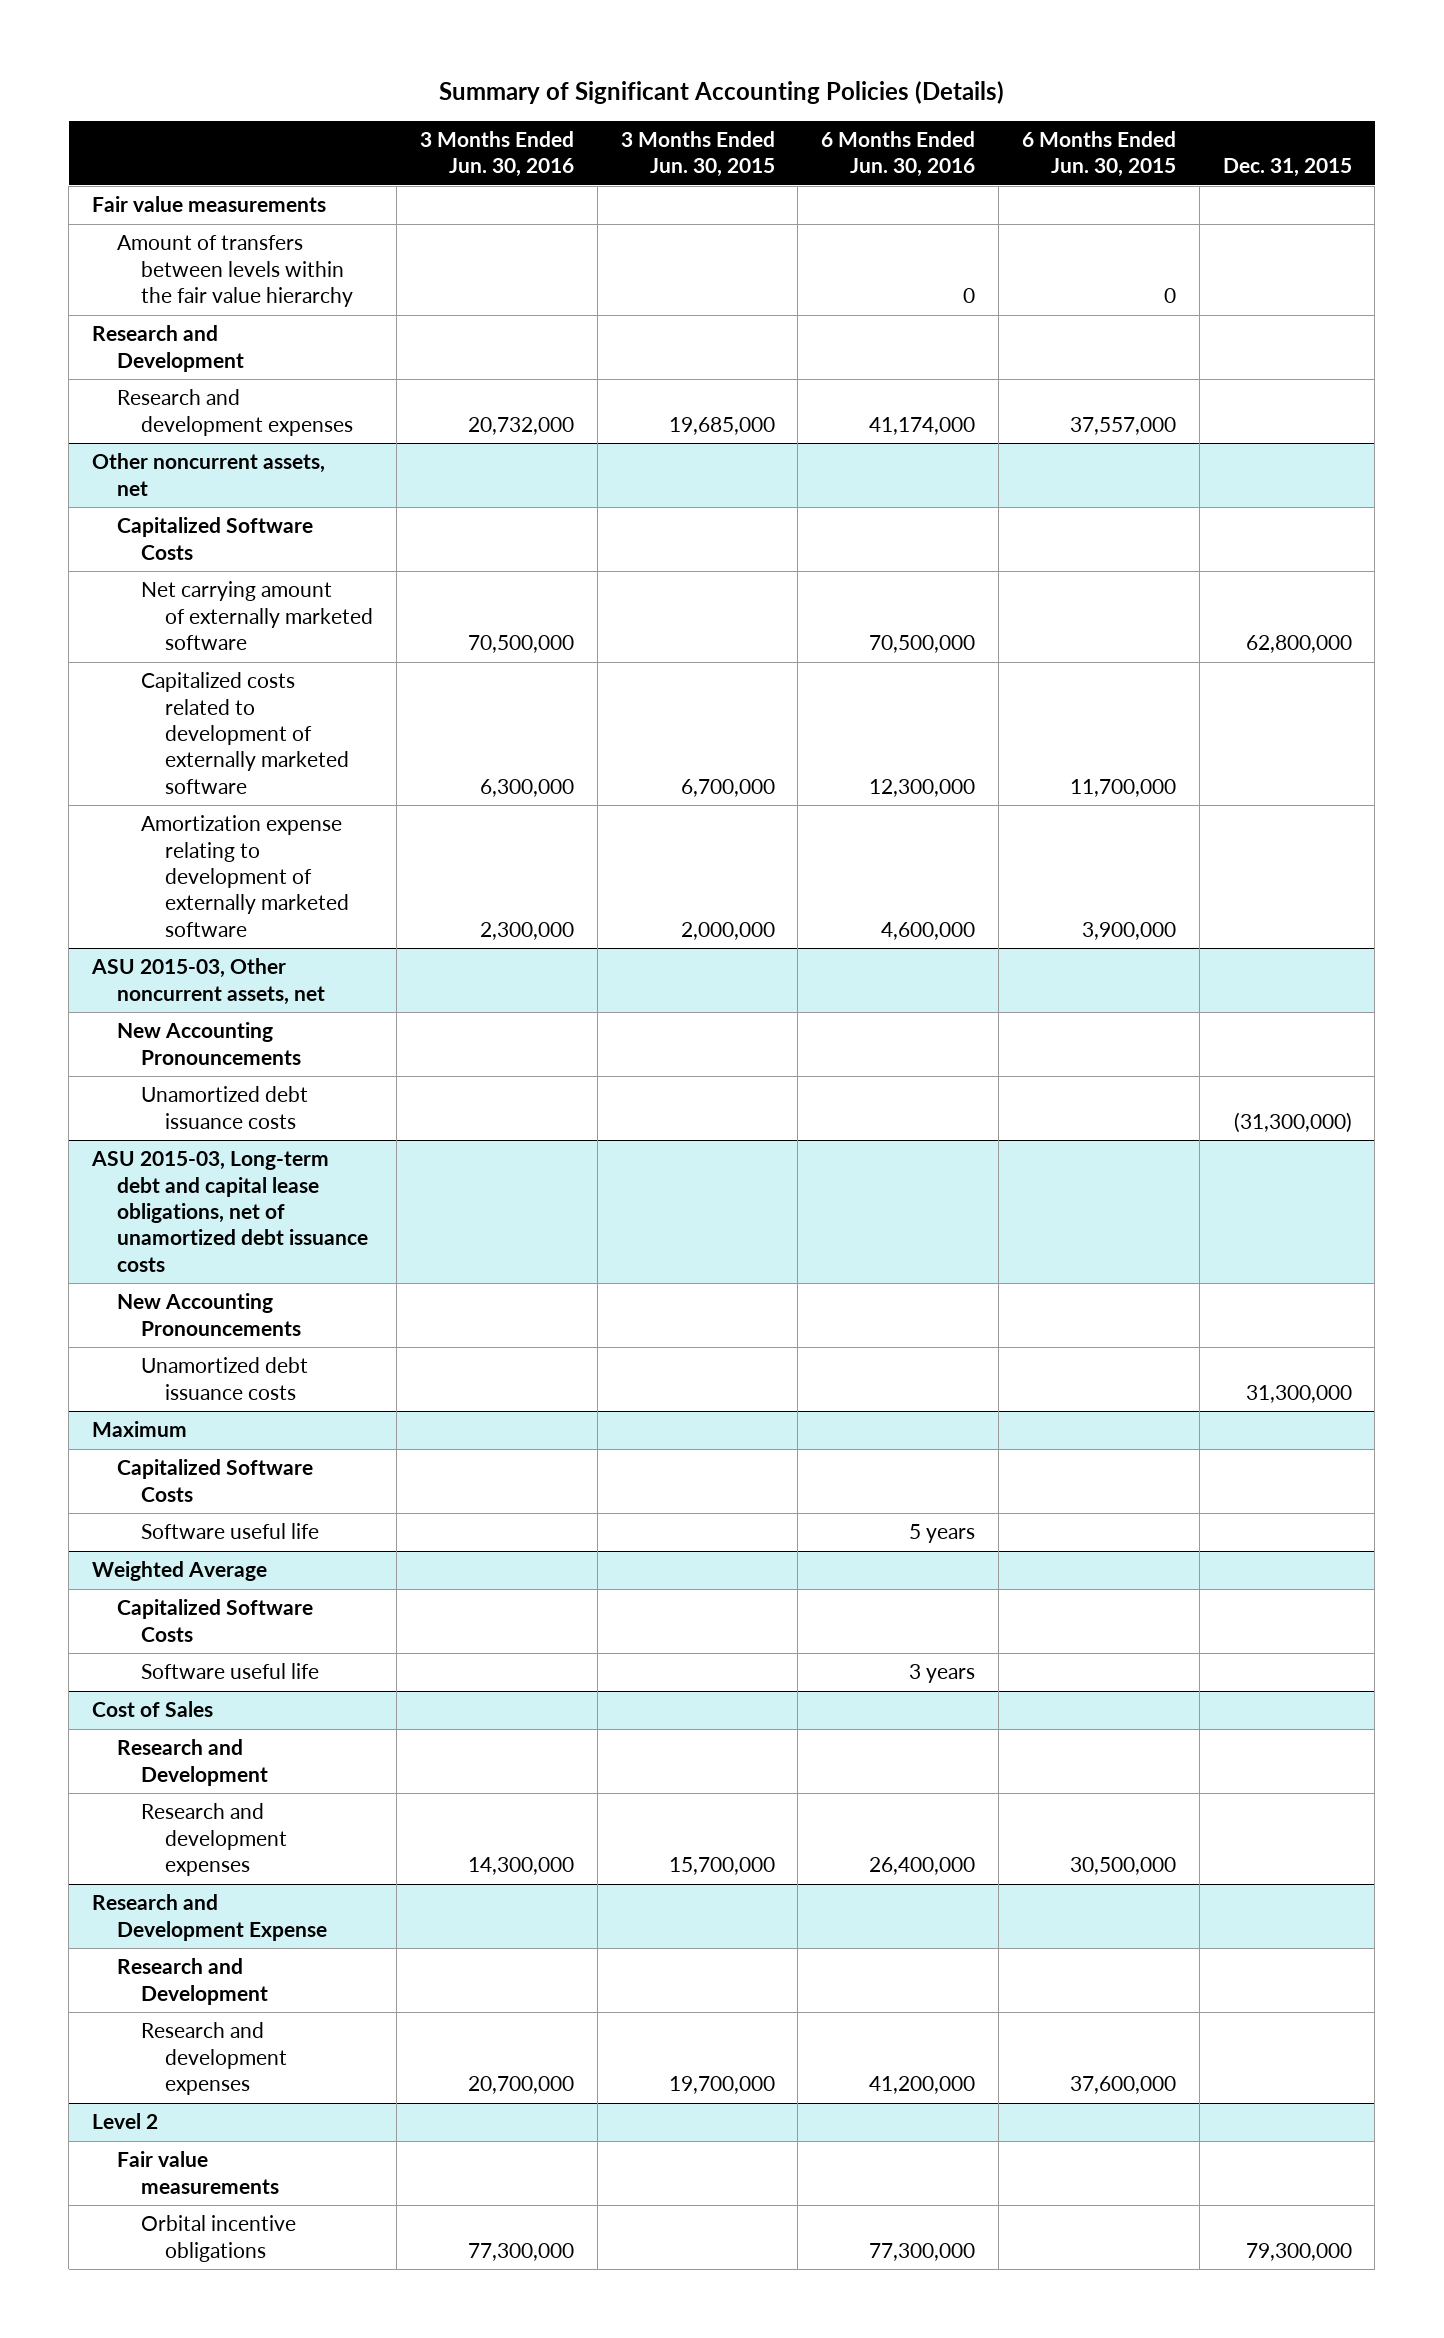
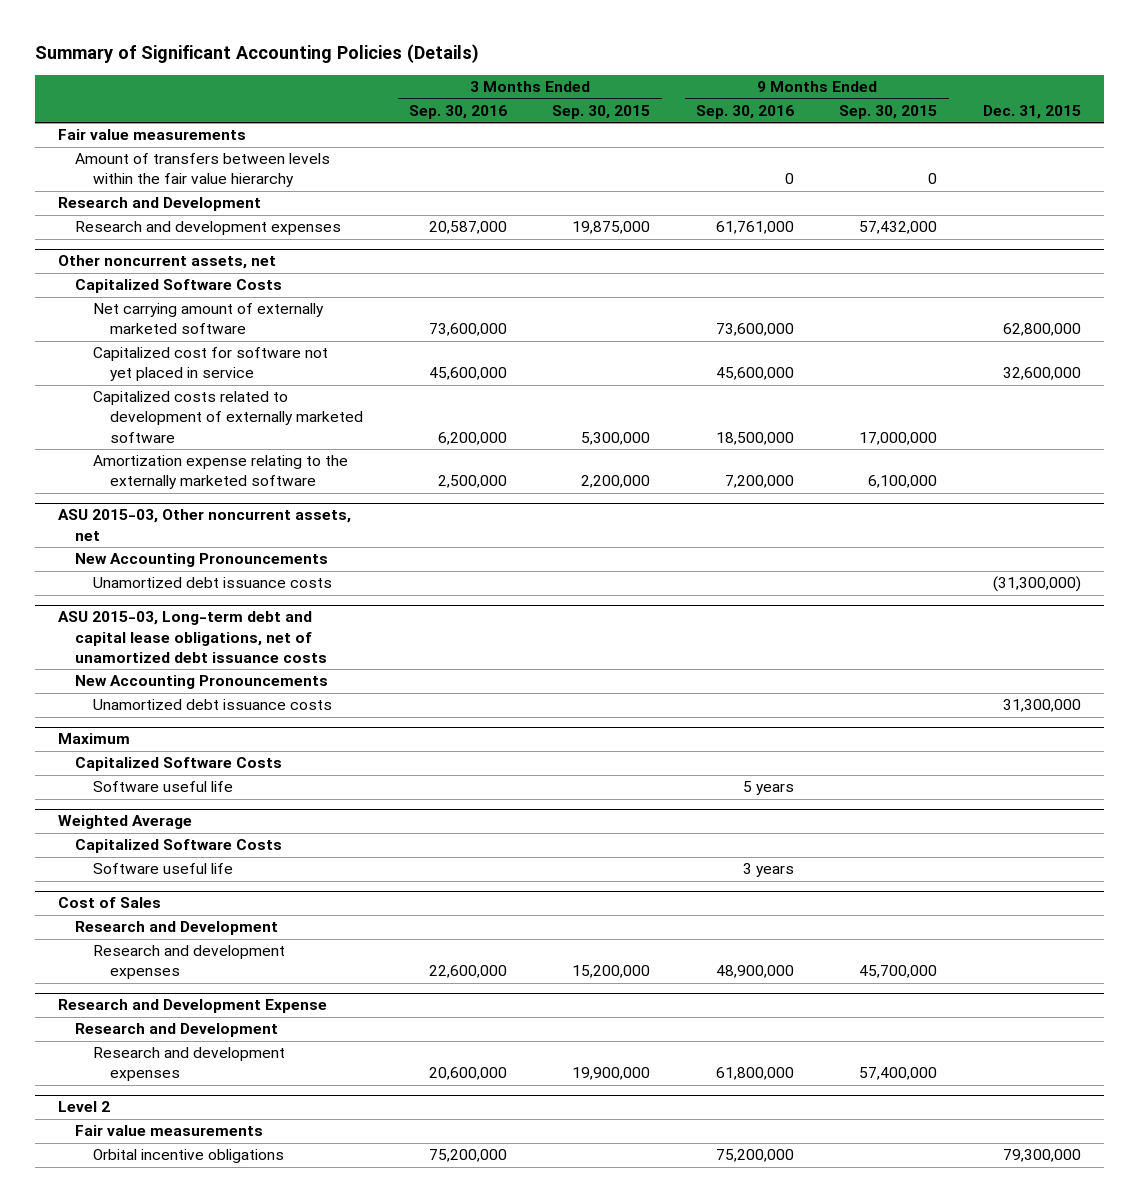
- | 3 Months Ended Jun. 30, 2016 | 3 Months Ended Jun. 30, 2015 | 6 Months Ended Jun. 30, 2016 | 6 Months Ended Jun. 30, 2015 | Dec. 31, 2015
+ | 3 Months Ended Sep. 30, 2016 | 3 Months Ended Sep. 30, 2015 | 9 Months Ended Sep. 30, 2016 | 9 Months Ended Sep. 30, 2015 | Dec. 31, 2015
@ Other noncurrent assets, net
+ Capitalized cost for software not yet placed in service | 45,600,000 | | 45,600,000 | | 32,600,000
- Amortization expense relating to development of externally marketed software | 2,300,000 | 2,000,000 | 4,600,000 | 3,900,000 |
+ Amortization expense relating to the externally marketed software | 2,500,000 | 2,200,000 | 7,200,000 | 6,100,000 |

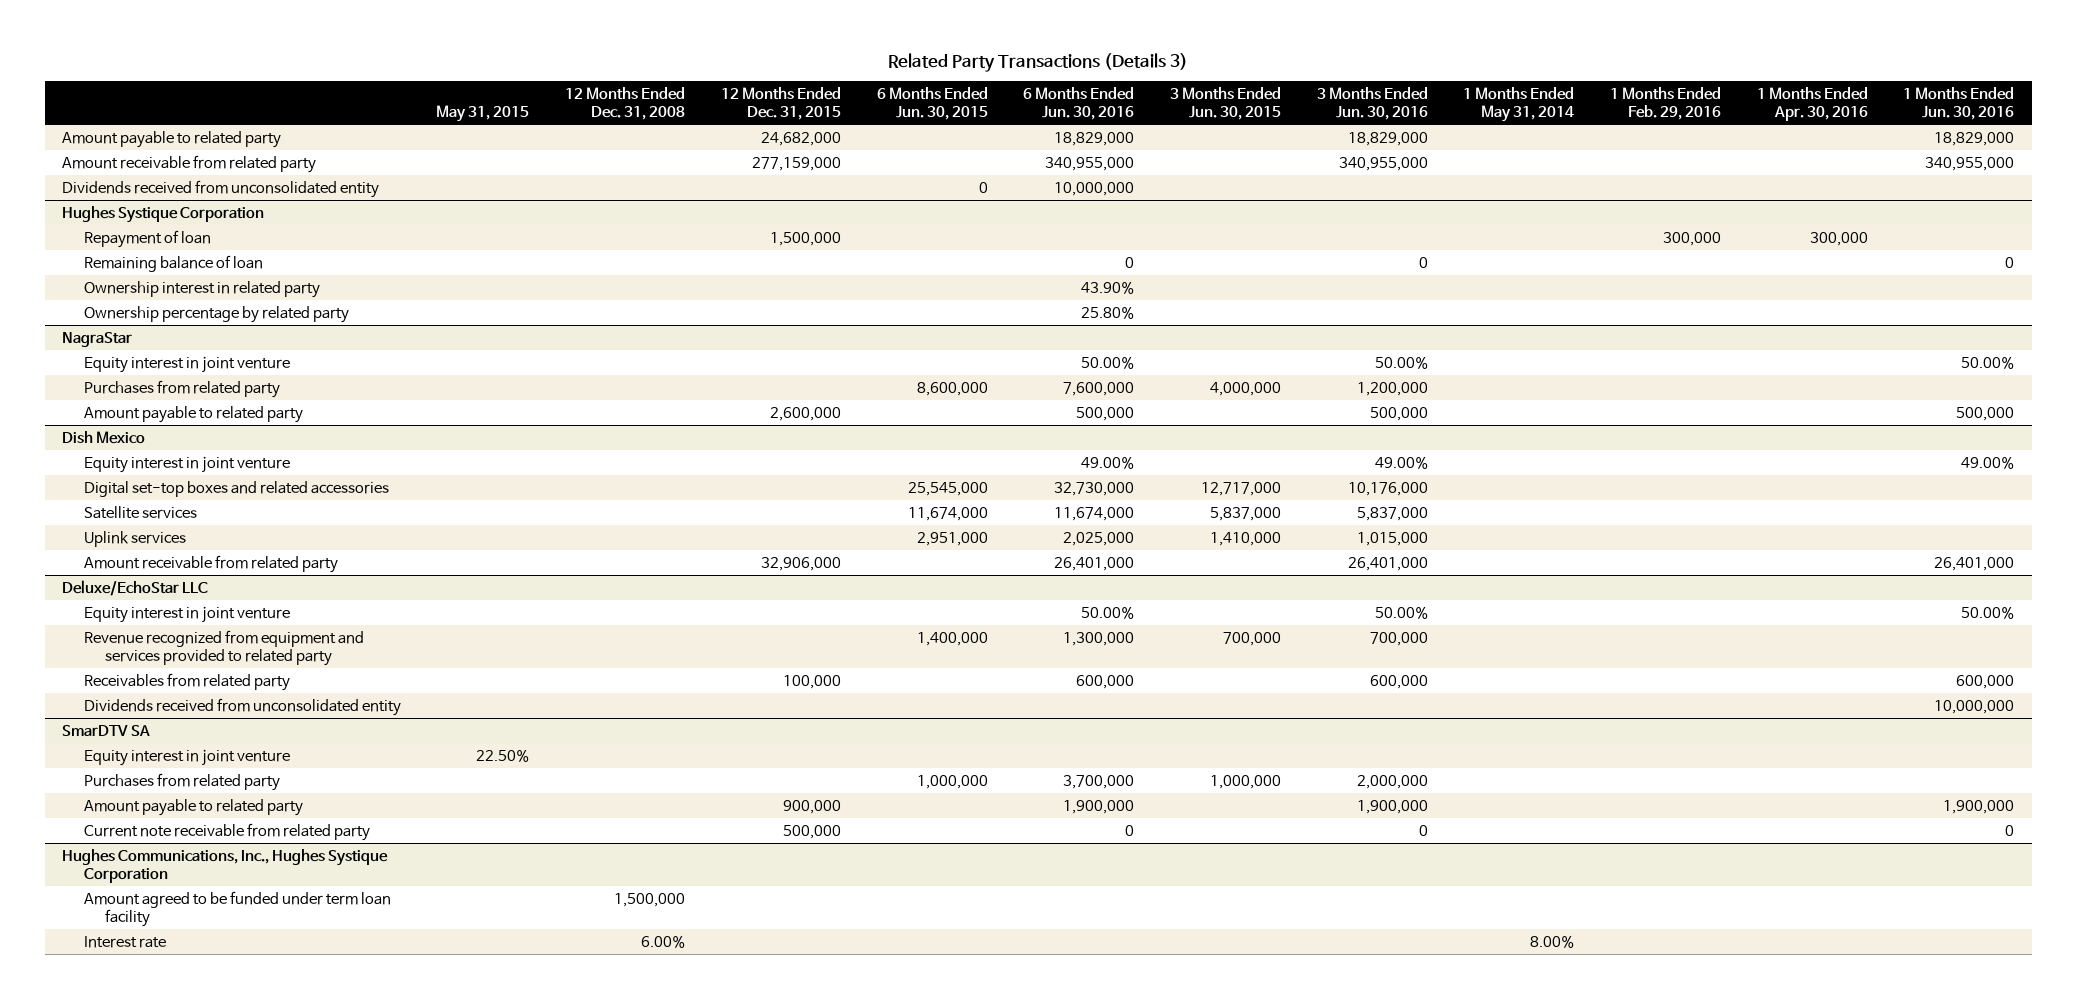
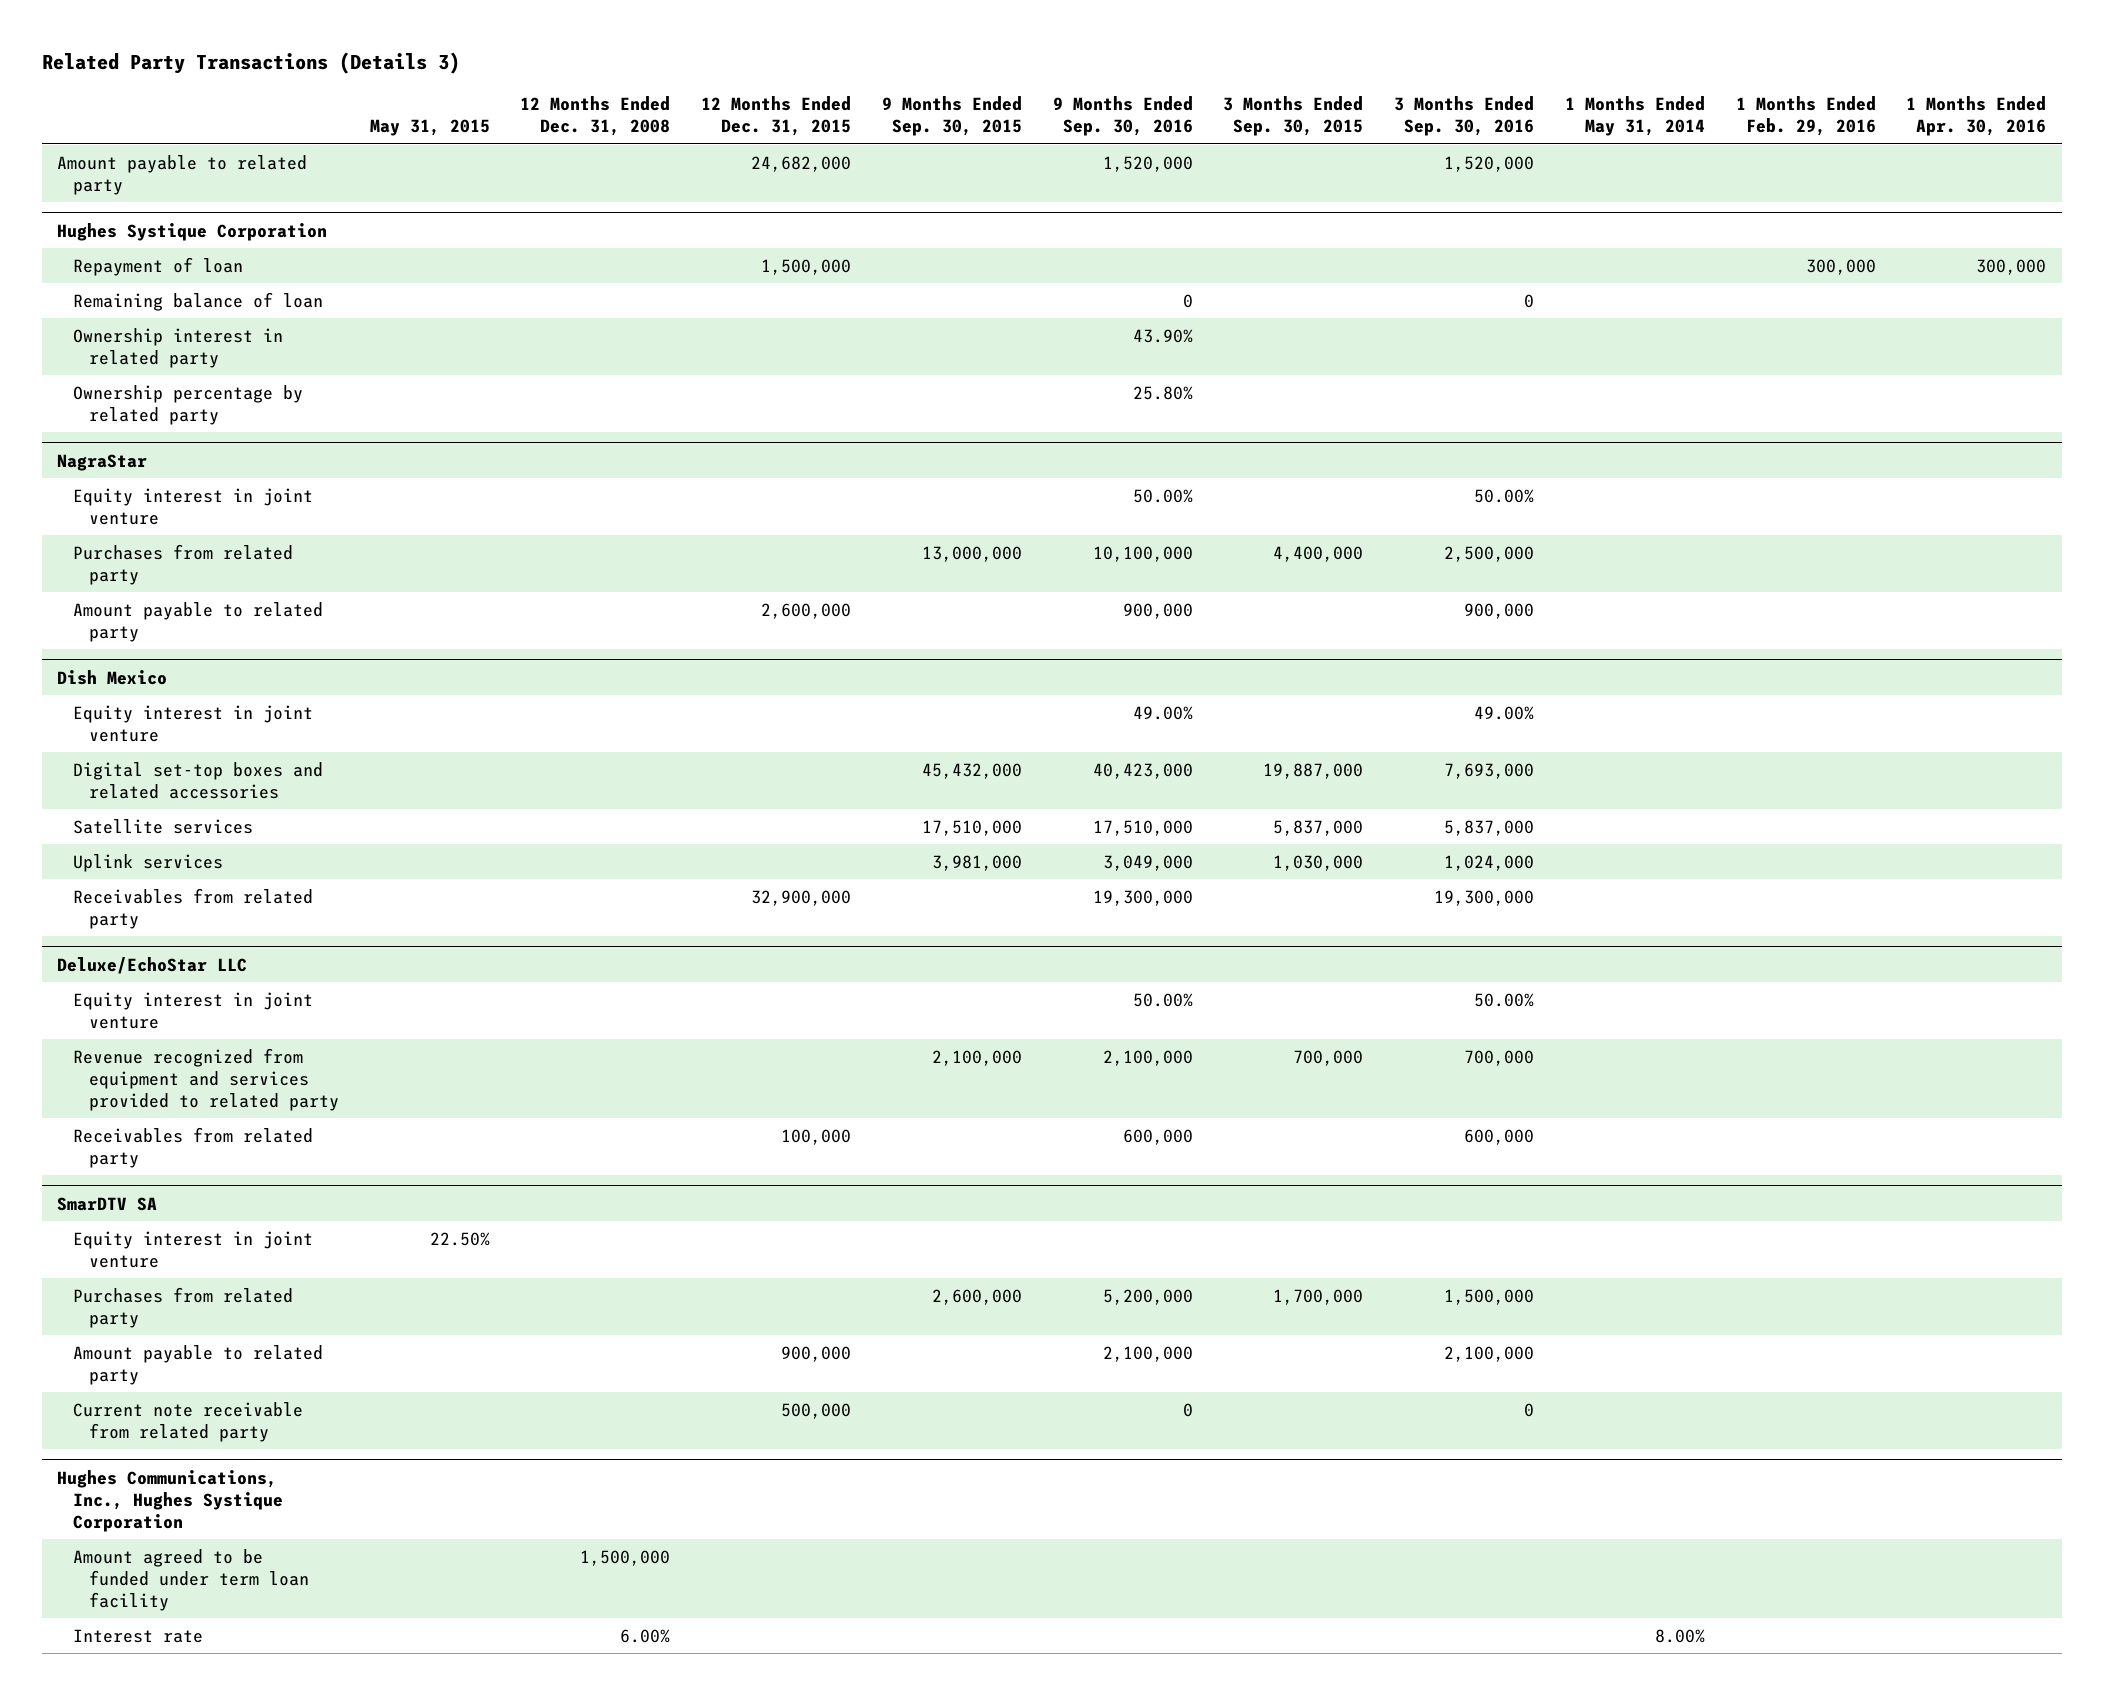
- | May 31, 2015 | 12 Months Ended Dec. 31, 2008 | 12 Months Ended Dec. 31, 2015 | 6 Months Ended Jun. 30, 2015 | 6 Months Ended Jun. 30, 2016 | 3 Months Ended Jun. 30, 2015 | 3 Months Ended Jun. 30, 2016 | 1 Months Ended May 31, 2014 | 1 Months Ended Feb. 29, 2016 | 1 Months Ended Apr. 30, 2016 | 1 Months Ended Jun. 30, 2016
+ | May 31, 2015 | 12 Months Ended Dec. 31, 2008 | 12 Months Ended Dec. 31, 2015 | 9 Months Ended Sep. 30, 2015 | 9 Months Ended Sep. 30, 2016 | 3 Months Ended Sep. 30, 2015 | 3 Months Ended Sep. 30, 2016 | 1 Months Ended May 31, 2014 | 1 Months Ended Feb. 29, 2016 | 1 Months Ended Apr. 30, 2016
- Amount receivable from related party | | | 277,159,000 | | 340,955,000 | | 340,955,000 | | | | 340,955,000
- Dividends received from unconsolidated entity | | | | 0 | 10,000,000 | | | | | |
@ Dish Mexico
- Amount receivable from related party | | | 32,906,000 | | 26,401,000 | | 26,401,000 | | | | 26,401,000
+ Receivables from related party | | | 32,900,000 | | 19,300,000 | | 19,300,000 | | |
@ Deluxe/EchoStar LLC
- Dividends received from unconsolidated entity | | | | | | | | | | | 10,000,000

